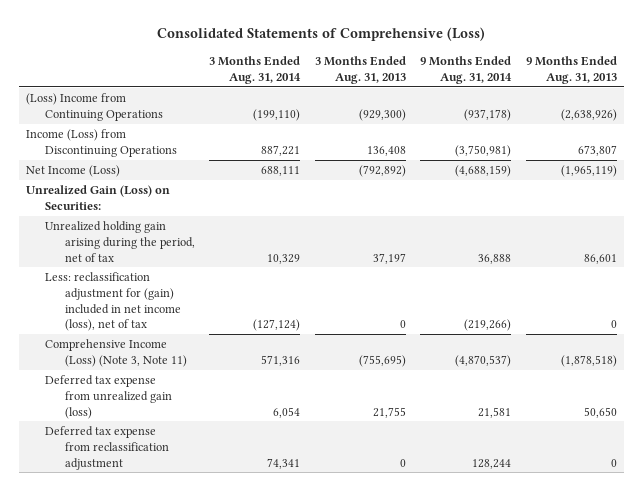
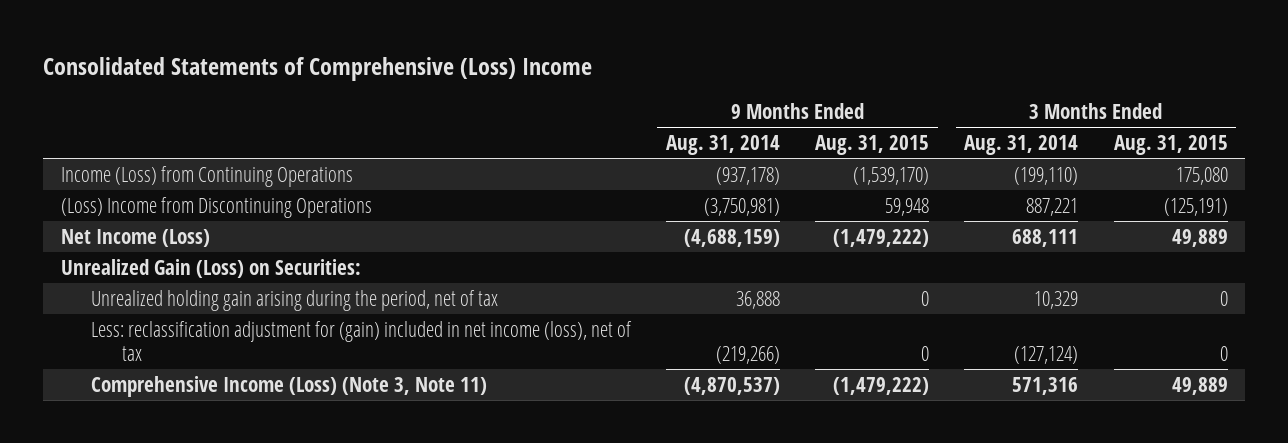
- Consolidated Statements of Comprehensive (Loss)
+ Consolidated Statements of Comprehensive (Loss) Income
- | 3 Months Ended Aug. 31, 2014 | 3 Months Ended Aug. 31, 2013 | 9 Months Ended Aug. 31, 2014 | 9 Months Ended Aug. 31, 2013
+ | 9 Months Ended Aug. 31, 2014 | 9 Months Ended Aug. 31, 2015 | 3 Months Ended Aug. 31, 2014 | 3 Months Ended Aug. 31, 2015
- (Loss) Income from Continuing Operations | (199,110) | (929,300) | (937,178) | (2,638,926)
- Income (Loss) from Discontinuing Operations | 887,221 | 136,408 | (3,750,981) | 673,807
+ Income (Loss) from Continuing Operations | (937,178) | (1,539,170) | (199,110) | 175,080
+ (Loss) Income from Discontinuing Operations | (3,750,981) | 59,948 | 887,221 | (125,191)
- Deferred tax expense from unrealized gain (loss) | 6,054 | 21,755 | 21,581 | 50,650
- Deferred tax expense from reclassification adjustment | 74,341 | 0 | 128,244 | 0

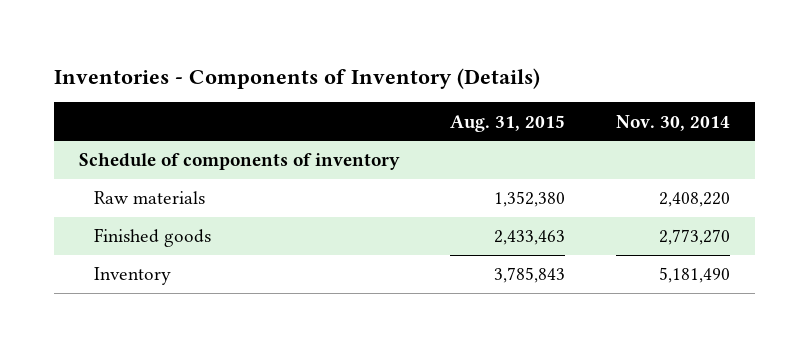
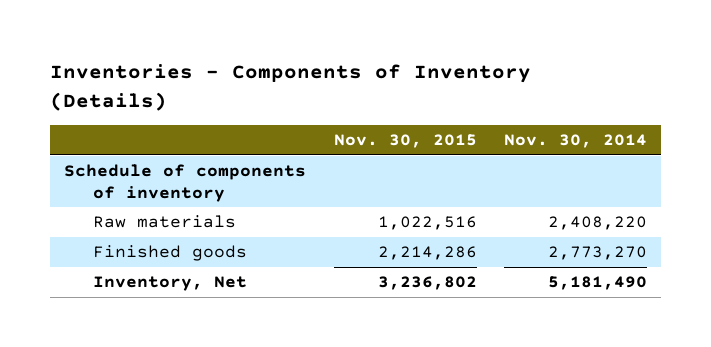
- | Aug. 31, 2015 | Nov. 30, 2014
+ | Nov. 30, 2015 | Nov. 30, 2014
- Inventory | 3,785,843 | 5,181,490
+ Inventory, Net | 3,236,802 | 5,181,490

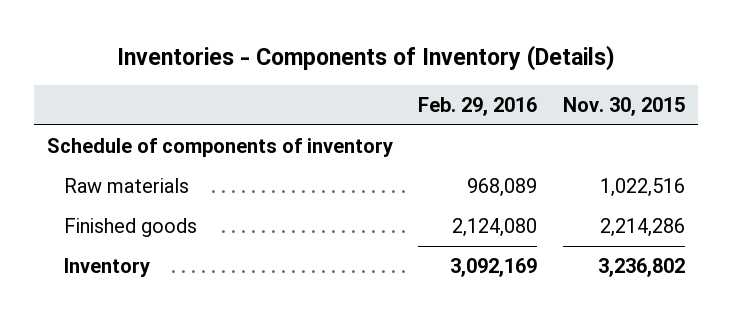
- | Nov. 30, 2015 | Nov. 30, 2014
+ | Feb. 29, 2016 | Nov. 30, 2015
- Inventory, Net | 3,236,802 | 5,181,490
+ Inventory | 3,092,169 | 3,236,802

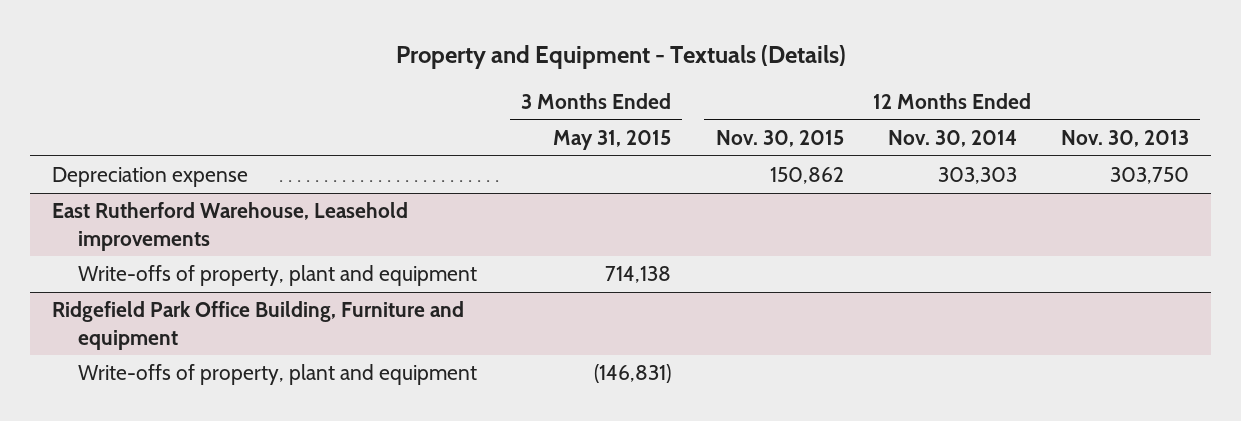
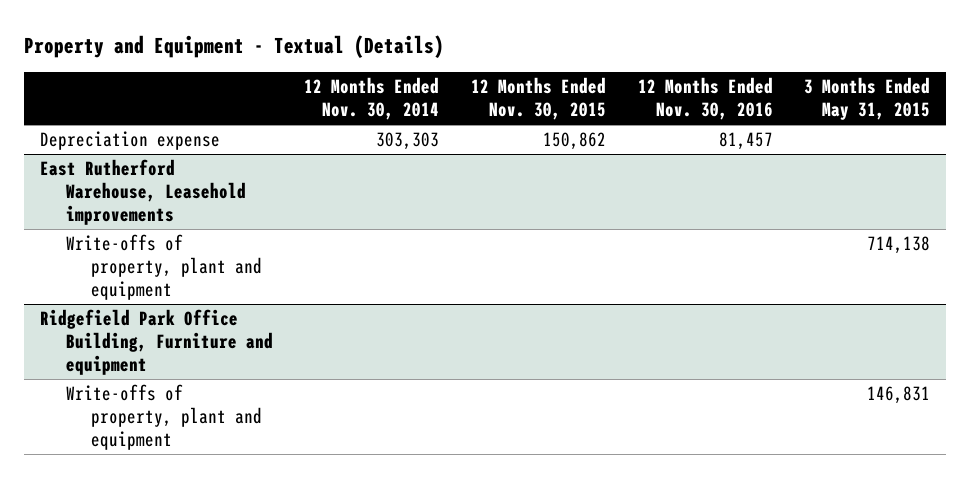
- Property and Equipment - Textuals (Details)
+ Property and Equipment - Textual (Details)
- | 3 Months Ended May 31, 2015 | 12 Months Ended Nov. 30, 2015 | 12 Months Ended Nov. 30, 2014 | 12 Months Ended Nov. 30, 2013
+ | 12 Months Ended Nov. 30, 2014 | 12 Months Ended Nov. 30, 2015 | 12 Months Ended Nov. 30, 2016 | 3 Months Ended May 31, 2015
@ Ridgefield Park Office Building, Furniture and equipment
- Write-offs of property, plant and equipment | (146,831) | | |
+ Write-offs of property, plant and equipment | | | | 146,831

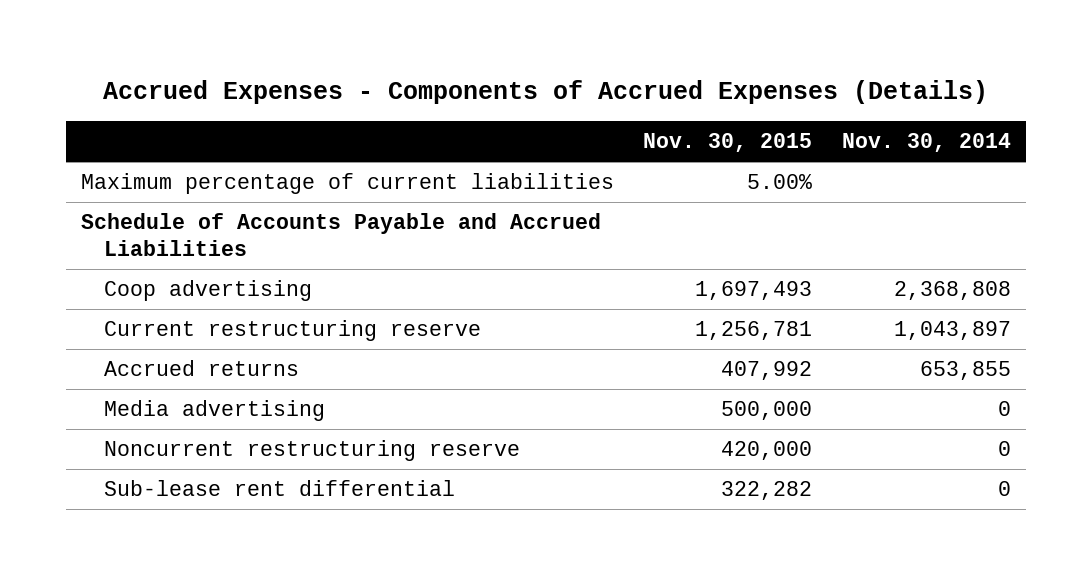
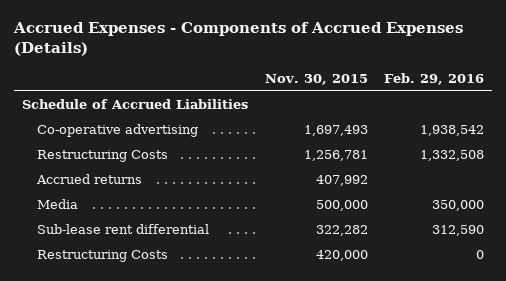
- | Nov. 30, 2015 | Nov. 30, 2014
+ | Nov. 30, 2015 | Feb. 29, 2016
- Maximum percentage of current liabilities | 5.00% |
- Schedule of Accounts Payable and Accrued Liabilities
- Coop advertising | 1,697,493 | 2,368,808
- Current restructuring reserve | 1,256,781 | 1,043,897
+ Schedule of Accrued Liabilities
+ Co-operative advertising | 1,697,493 | 1,938,542
+ Restructuring Costs | 1,256,781 | 1,332,508
- Media advertising | 500,000 | 0
- Noncurrent restructuring reserve | 420,000 | 0
+ Media | 500,000 | 350,000
+ Restructuring Costs | 420,000 | 0

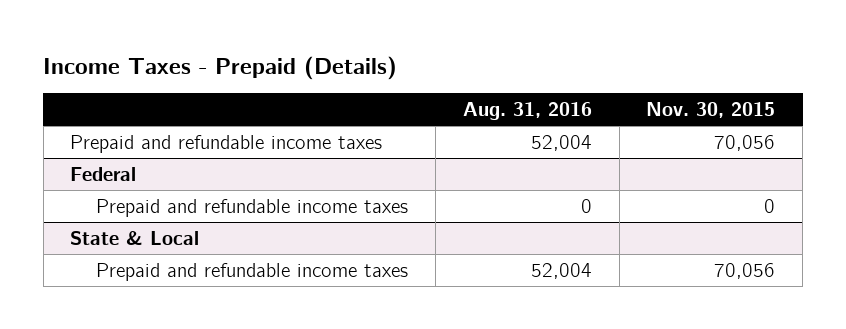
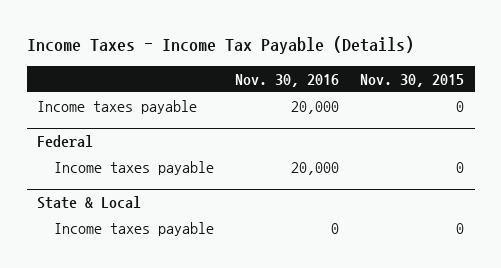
- Income Taxes - Prepaid (Details)
+ Income Taxes - Income Tax Payable (Details)
- | Aug. 31, 2016 | Nov. 30, 2015
+ | Nov. 30, 2016 | Nov. 30, 2015
- Prepaid and refundable income taxes | 52,004 | 70,056
+ Income taxes payable | 20,000 | 0
@ Federal
- Prepaid and refundable income taxes | 0 | 0
+ Income taxes payable | 20,000 | 0
@ State & Local
- Prepaid and refundable income taxes | 52,004 | 70,056
+ Income taxes payable | 0 | 0

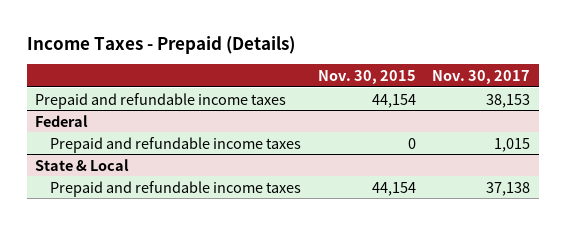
- Income Taxes - Income Tax Payable (Details)
+ Income Taxes - Prepaid (Details)
- | Nov. 30, 2016 | Nov. 30, 2015
+ | Nov. 30, 2015 | Nov. 30, 2017
- Income taxes payable | 20,000 | 0
+ Prepaid and refundable income taxes | 44,154 | 38,153
@ Federal
- Income taxes payable | 20,000 | 0
+ Prepaid and refundable income taxes | 0 | 1,015
@ State & Local
- Income taxes payable | 0 | 0
+ Prepaid and refundable income taxes | 44,154 | 37,138

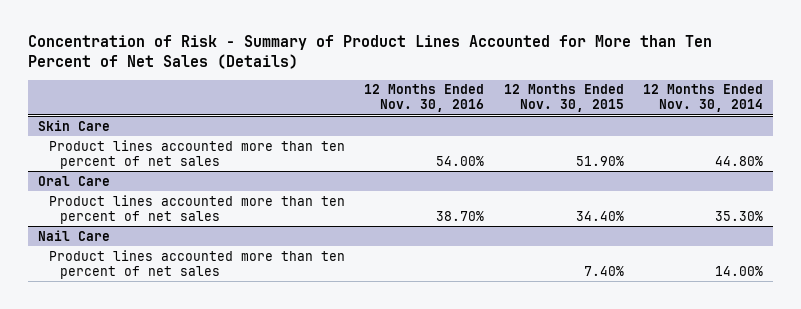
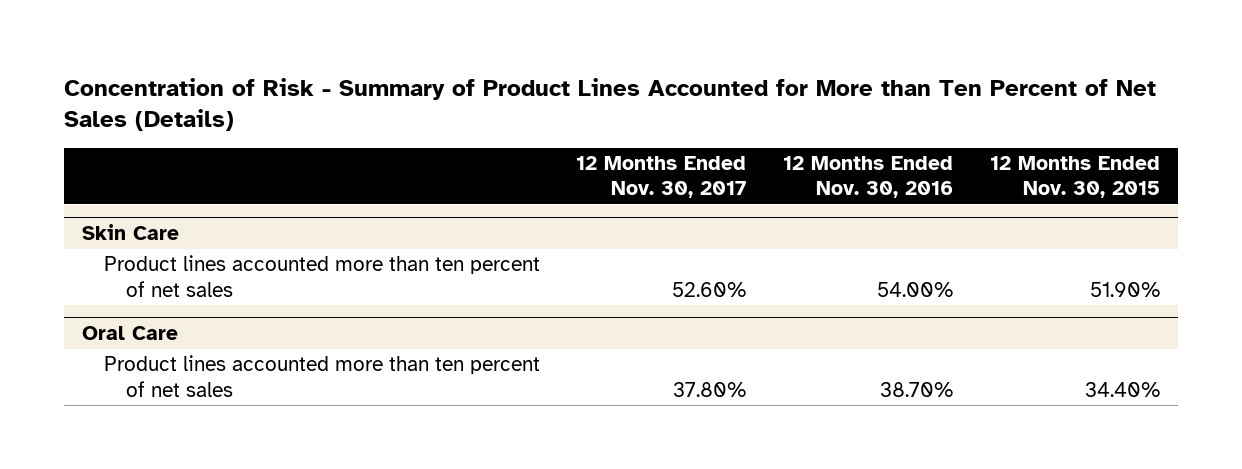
- | 12 Months Ended Nov. 30, 2016 | 12 Months Ended Nov. 30, 2015 | 12 Months Ended Nov. 30, 2014
+ | 12 Months Ended Nov. 30, 2017 | 12 Months Ended Nov. 30, 2016 | 12 Months Ended Nov. 30, 2015
- Nail Care
- Product lines accounted more than ten percent of net sales | | 7.40% | 14.00%

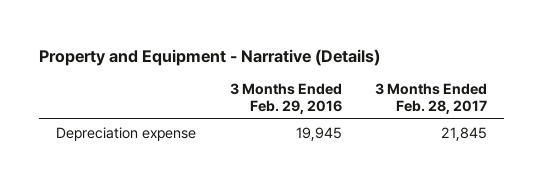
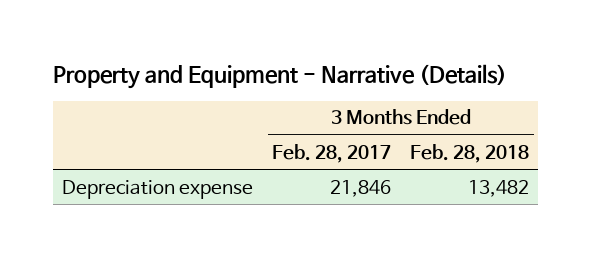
- | 3 Months Ended Feb. 29, 2016 | 3 Months Ended Feb. 28, 2017
+ | 3 Months Ended Feb. 28, 2017 | 3 Months Ended Feb. 28, 2018
- Depreciation expense | 19,945 | 21,845
+ Depreciation expense | 21,846 | 13,482

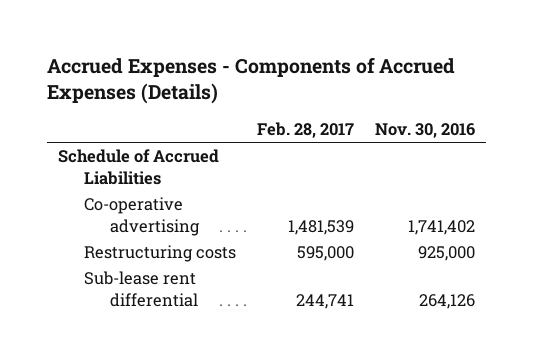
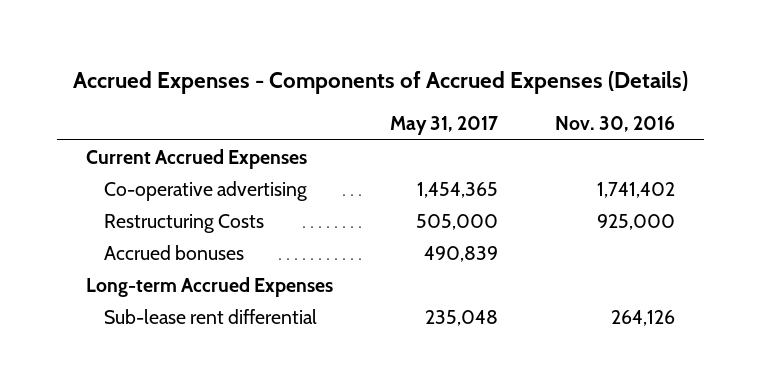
- | Feb. 28, 2017 | Nov. 30, 2016
+ | May 31, 2017 | Nov. 30, 2016
- Schedule of Accrued Liabilities
+ Current Accrued Expenses
- Restructuring costs | 595,000 | 925,000
+ Restructuring Costs | 505,000 | 925,000
+ Accrued bonuses | 490,839 |
+ Long-term Accrued Expenses

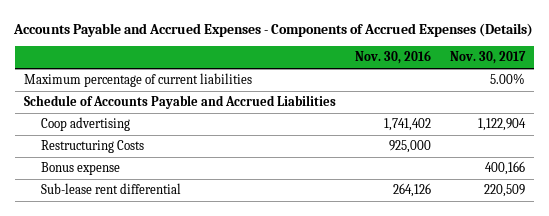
- Accrued Expenses - Components of Accrued Expenses (Details)
+ Accounts Payable and Accrued Expenses - Components of Accrued Expenses (Details)
- | May 31, 2017 | Nov. 30, 2016
+ | Nov. 30, 2016 | Nov. 30, 2017
- Current Accrued Expenses
- Co-operative advertising | 1,454,365 | 1,741,402
+ Maximum percentage of current liabilities | | 5.00%
+ Schedule of Accounts Payable and Accrued Liabilities
+ Coop advertising | 1,741,402 | 1,122,904
- Accrued bonuses | 490,839 |
- Long-term Accrued Expenses
+ Bonus expense | | 400,166

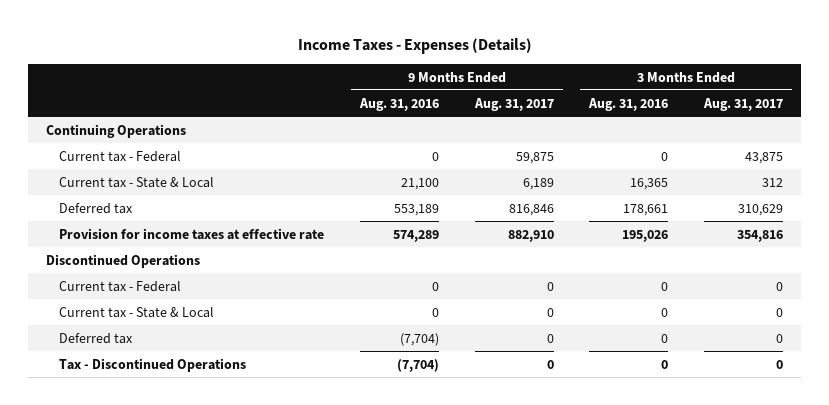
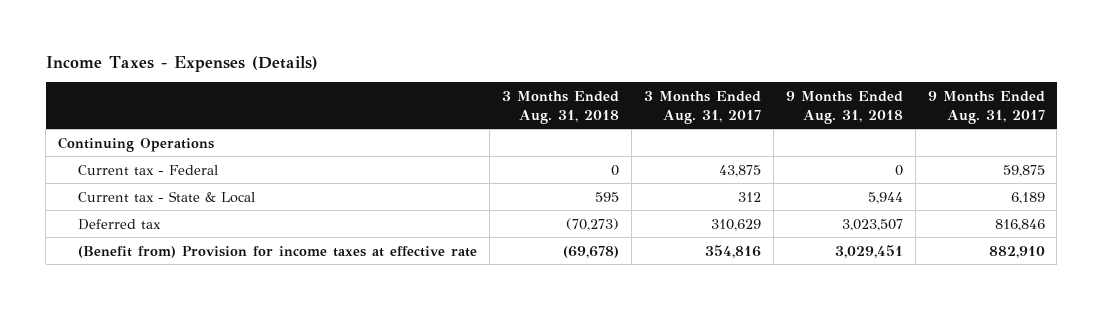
- | 9 Months Ended Aug. 31, 2016 | 9 Months Ended Aug. 31, 2017 | 3 Months Ended Aug. 31, 2016 | 3 Months Ended Aug. 31, 2017
+ | 3 Months Ended Aug. 31, 2018 | 3 Months Ended Aug. 31, 2017 | 9 Months Ended Aug. 31, 2018 | 9 Months Ended Aug. 31, 2017
- Provision for income taxes at effective rate | 574,289 | 882,910 | 195,026 | 354,816
- Discontinued Operations
- Current tax - Federal | 0 | 0 | 0 | 0
- Current tax - State & Local | 0 | 0 | 0 | 0
- Deferred tax | (7,704) | 0 | 0 | 0
- Tax - Discontinued Operations | (7,704) | 0 | 0 | 0
+ (Benefit from) Provision for income taxes at effective rate | (69,678) | 354,816 | 3,029,451 | 882,910

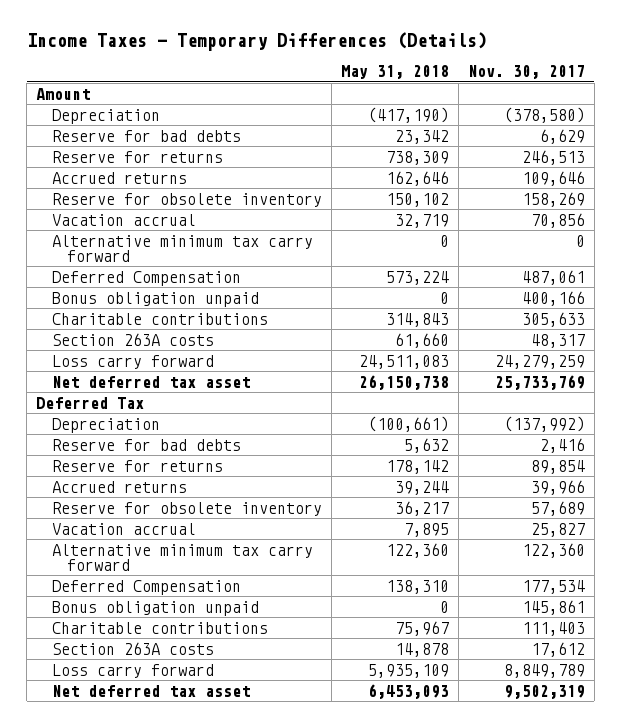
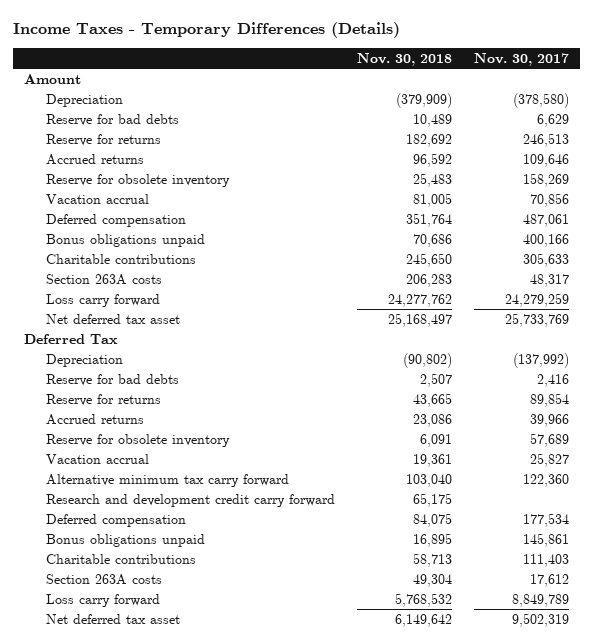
- | May 31, 2018 | Nov. 30, 2017
+ | Nov. 30, 2018 | Nov. 30, 2017
- Alternative minimum tax carry forward | 0 | 0
- Deferred Compensation | 573,224 | 487,061
- Bonus obligation unpaid | 0 | 400,166
+ Deferred compensation | 351,764 | 487,061
+ Bonus obligations unpaid | 70,686 | 400,166
- Deferred Compensation | 138,310 | 177,534
- Bonus obligation unpaid | 0 | 145,861
+ Research and development credit carry forward | 65,175 |
+ Deferred compensation | 84,075 | 177,534
+ Bonus obligations unpaid | 16,895 | 145,861

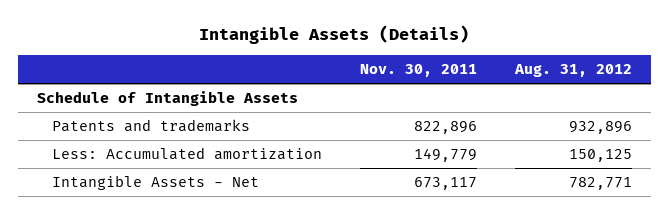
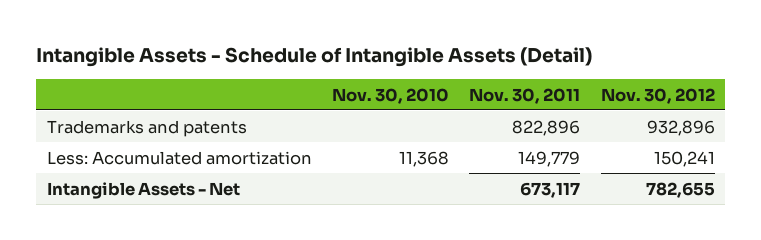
- Intangible Assets (Details)
+ Intangible Assets - Schedule of Intangible Assets (Detail)
- | Nov. 30, 2011 | Aug. 31, 2012
+ | Nov. 30, 2010 | Nov. 30, 2011 | Nov. 30, 2012
- Schedule of Intangible Assets
- Patents and trademarks | 822,896 | 932,896
+ Trademarks and patents | | 822,896 | 932,896

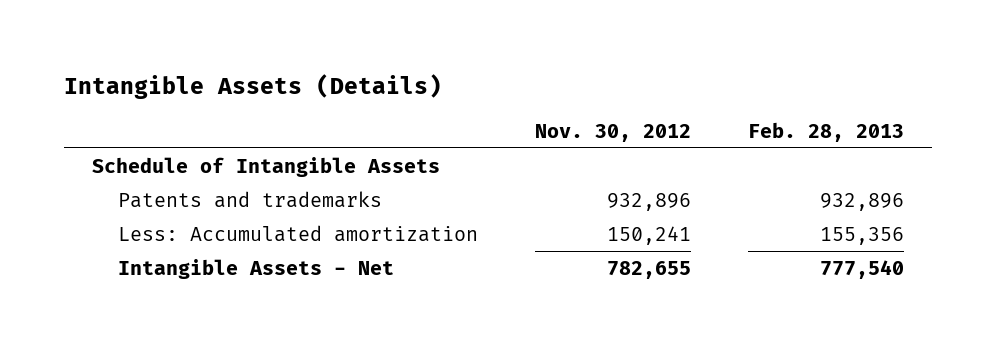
- Intangible Assets - Schedule of Intangible Assets (Detail)
+ Intangible Assets (Details)
- | Nov. 30, 2010 | Nov. 30, 2011 | Nov. 30, 2012
+ | Nov. 30, 2012 | Feb. 28, 2013
- Trademarks and patents | | 822,896 | 932,896
+ Schedule of Intangible Assets
+ Patents and trademarks | 932,896 | 932,896

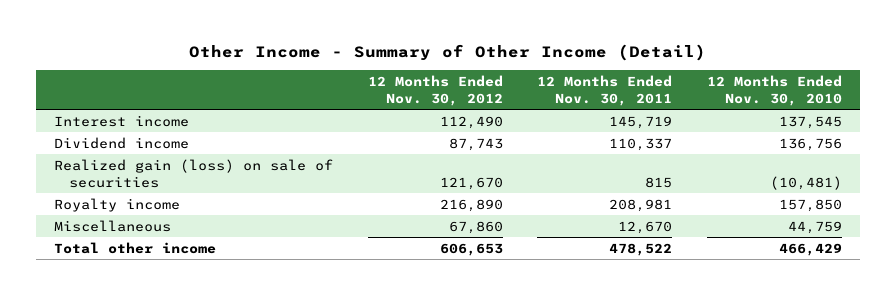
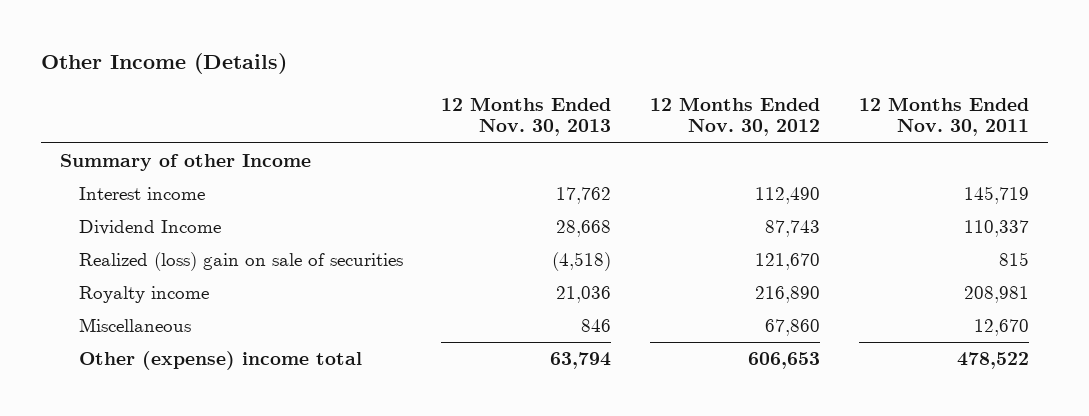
- Other Income - Summary of Other Income (Detail)
+ Other Income (Details)
- | 12 Months Ended Nov. 30, 2012 | 12 Months Ended Nov. 30, 2011 | 12 Months Ended Nov. 30, 2010
+ | 12 Months Ended Nov. 30, 2013 | 12 Months Ended Nov. 30, 2012 | 12 Months Ended Nov. 30, 2011
+ Summary of other Income
- Dividend income | 87,743 | 110,337 | 136,756
- Realized gain (loss) on sale of securities | 121,670 | 815 | (10,481)
+ Dividend Income | 28,668 | 87,743 | 110,337
+ Realized (loss) gain on sale of securities | (4,518) | 121,670 | 815
- Total other income | 606,653 | 478,522 | 466,429
+ Other (expense) income total | 63,794 | 606,653 | 478,522

